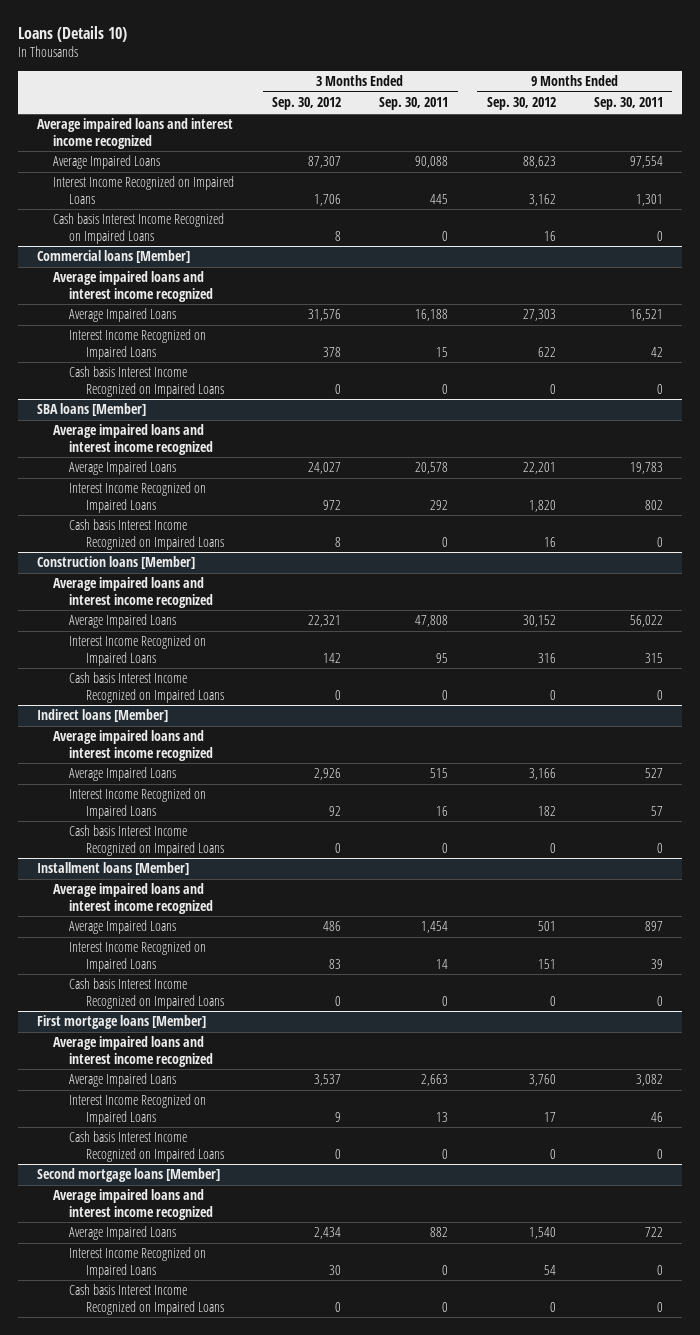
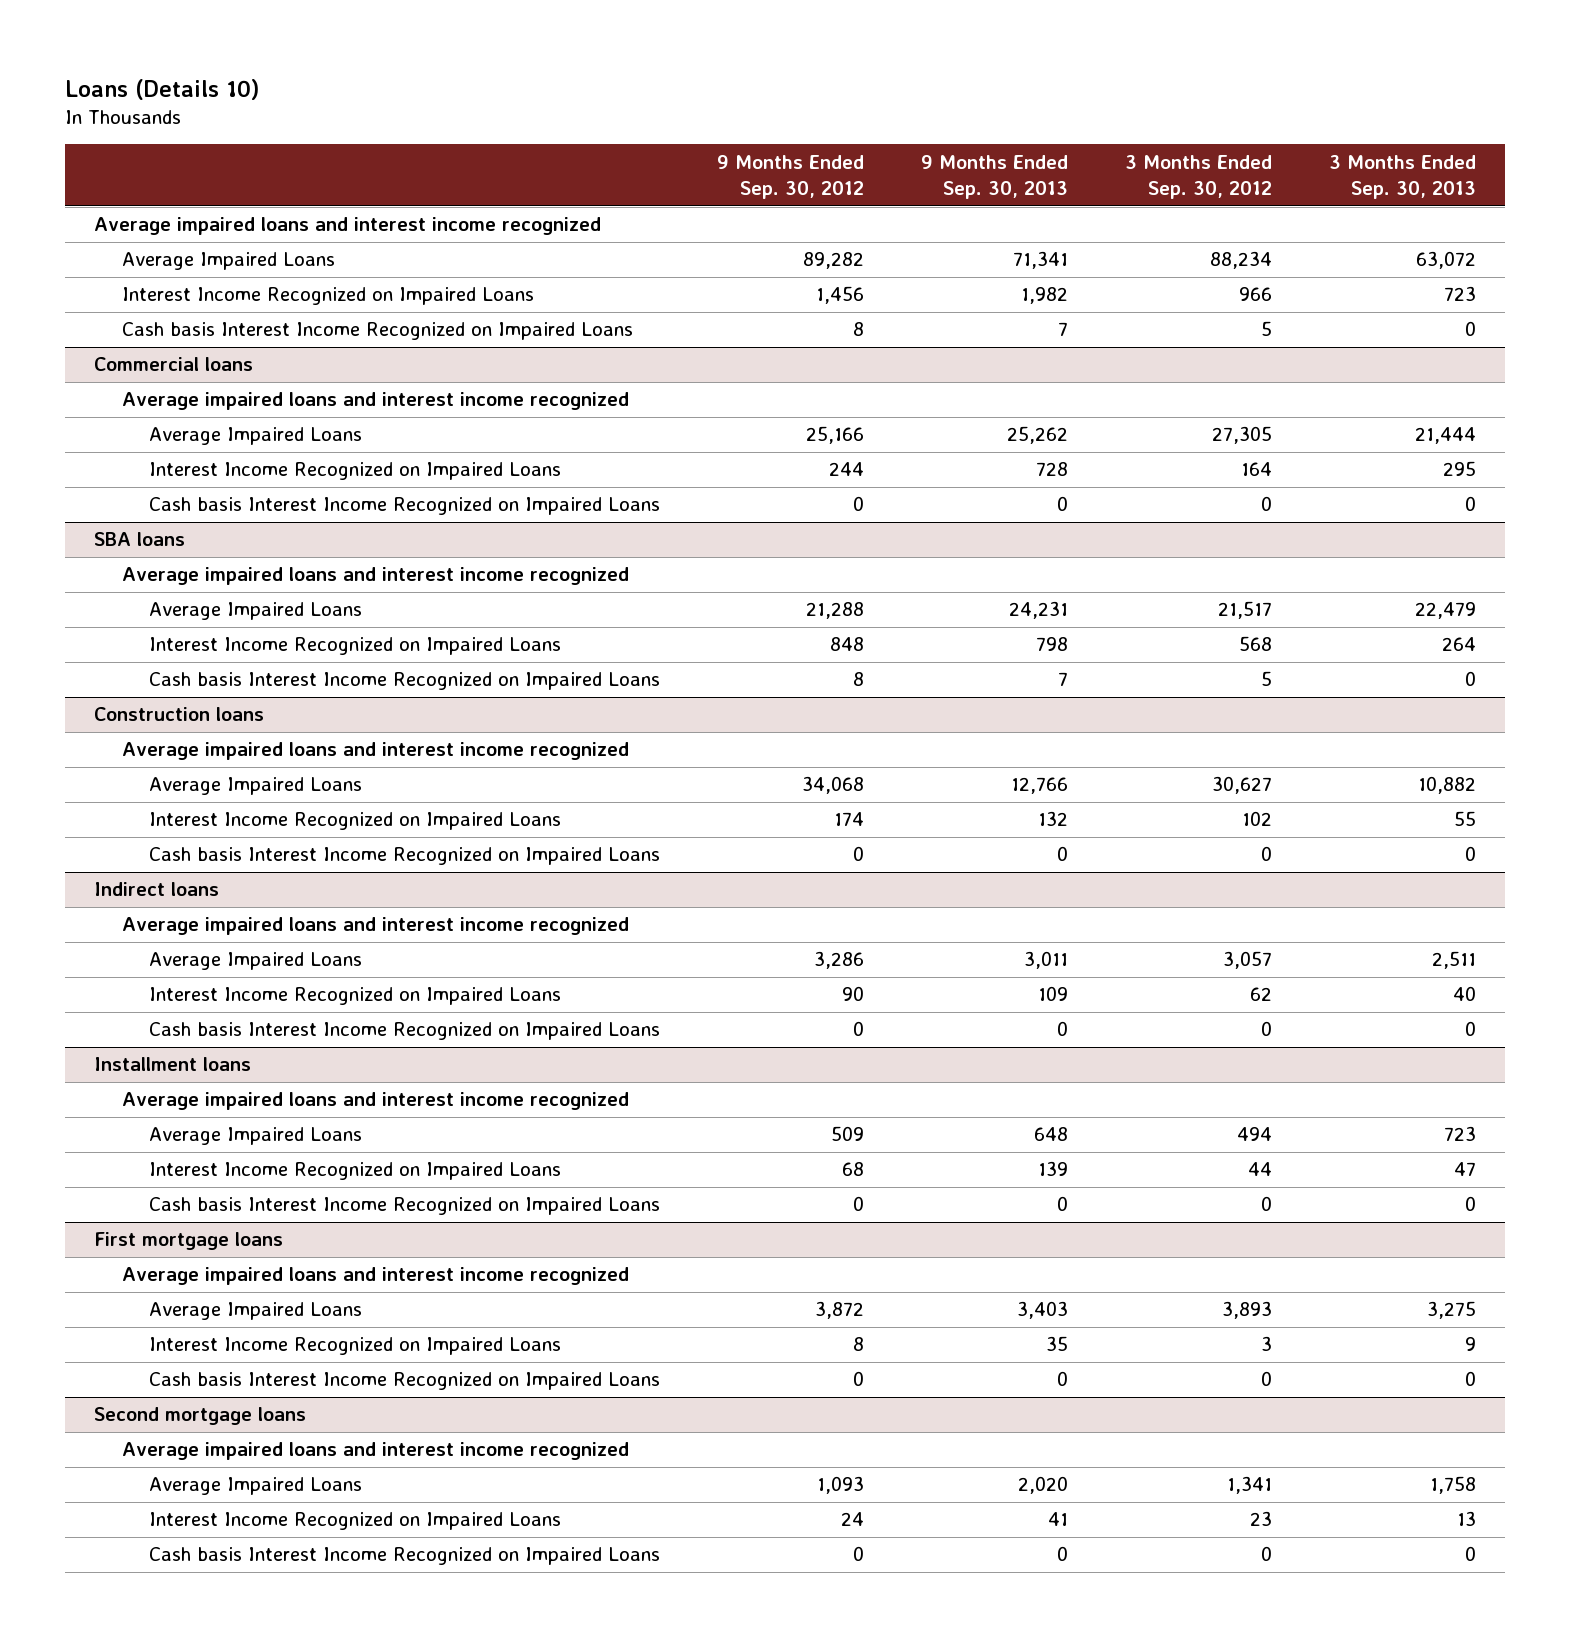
- | 3 Months Ended Sep. 30, 2012 | 3 Months Ended Sep. 30, 2011 | 9 Months Ended Sep. 30, 2012 | 9 Months Ended Sep. 30, 2011
+ | 9 Months Ended Sep. 30, 2012 | 9 Months Ended Sep. 30, 2013 | 3 Months Ended Sep. 30, 2012 | 3 Months Ended Sep. 30, 2013
- Average Impaired Loans | 87,307 | 90,088 | 88,623 | 97,554
- Interest Income Recognized on Impaired Loans | 1,706 | 445 | 3,162 | 1,301
- Cash basis Interest Income Recognized on Impaired Loans | 8 | 0 | 16 | 0
- Commercial loans [Member]
+ Average Impaired Loans | 89,282 | 71,341 | 88,234 | 63,072
+ Interest Income Recognized on Impaired Loans | 1,456 | 1,982 | 966 | 723
+ Cash basis Interest Income Recognized on Impaired Loans | 8 | 7 | 5 | 0
+ Commercial loans
- Average Impaired Loans | 31,576 | 16,188 | 27,303 | 16,521
- Interest Income Recognized on Impaired Loans | 378 | 15 | 622 | 42
+ Average Impaired Loans | 25,166 | 25,262 | 27,305 | 21,444
+ Interest Income Recognized on Impaired Loans | 244 | 728 | 164 | 295
- SBA loans [Member]
+ SBA loans
- Average Impaired Loans | 24,027 | 20,578 | 22,201 | 19,783
- Interest Income Recognized on Impaired Loans | 972 | 292 | 1,820 | 802
- Cash basis Interest Income Recognized on Impaired Loans | 8 | 0 | 16 | 0
- Construction loans [Member]
+ Average Impaired Loans | 21,288 | 24,231 | 21,517 | 22,479
+ Interest Income Recognized on Impaired Loans | 848 | 798 | 568 | 264
+ Cash basis Interest Income Recognized on Impaired Loans | 8 | 7 | 5 | 0
+ Construction loans
- Average Impaired Loans | 22,321 | 47,808 | 30,152 | 56,022
- Interest Income Recognized on Impaired Loans | 142 | 95 | 316 | 315
+ Average Impaired Loans | 34,068 | 12,766 | 30,627 | 10,882
+ Interest Income Recognized on Impaired Loans | 174 | 132 | 102 | 55
- Indirect loans [Member]
+ Indirect loans
- Average Impaired Loans | 2,926 | 515 | 3,166 | 527
- Interest Income Recognized on Impaired Loans | 92 | 16 | 182 | 57
+ Average Impaired Loans | 3,286 | 3,011 | 3,057 | 2,511
+ Interest Income Recognized on Impaired Loans | 90 | 109 | 62 | 40
- Installment loans [Member]
+ Installment loans
- Average Impaired Loans | 486 | 1,454 | 501 | 897
- Interest Income Recognized on Impaired Loans | 83 | 14 | 151 | 39
+ Average Impaired Loans | 509 | 648 | 494 | 723
+ Interest Income Recognized on Impaired Loans | 68 | 139 | 44 | 47
- First mortgage loans [Member]
+ First mortgage loans
- Average Impaired Loans | 3,537 | 2,663 | 3,760 | 3,082
- Interest Income Recognized on Impaired Loans | 9 | 13 | 17 | 46
+ Average Impaired Loans | 3,872 | 3,403 | 3,893 | 3,275
+ Interest Income Recognized on Impaired Loans | 8 | 35 | 3 | 9
- Second mortgage loans [Member]
+ Second mortgage loans
- Average Impaired Loans | 2,434 | 882 | 1,540 | 722
- Interest Income Recognized on Impaired Loans | 30 | 0 | 54 | 0
+ Average Impaired Loans | 1,093 | 2,020 | 1,341 | 1,758
+ Interest Income Recognized on Impaired Loans | 24 | 41 | 23 | 13

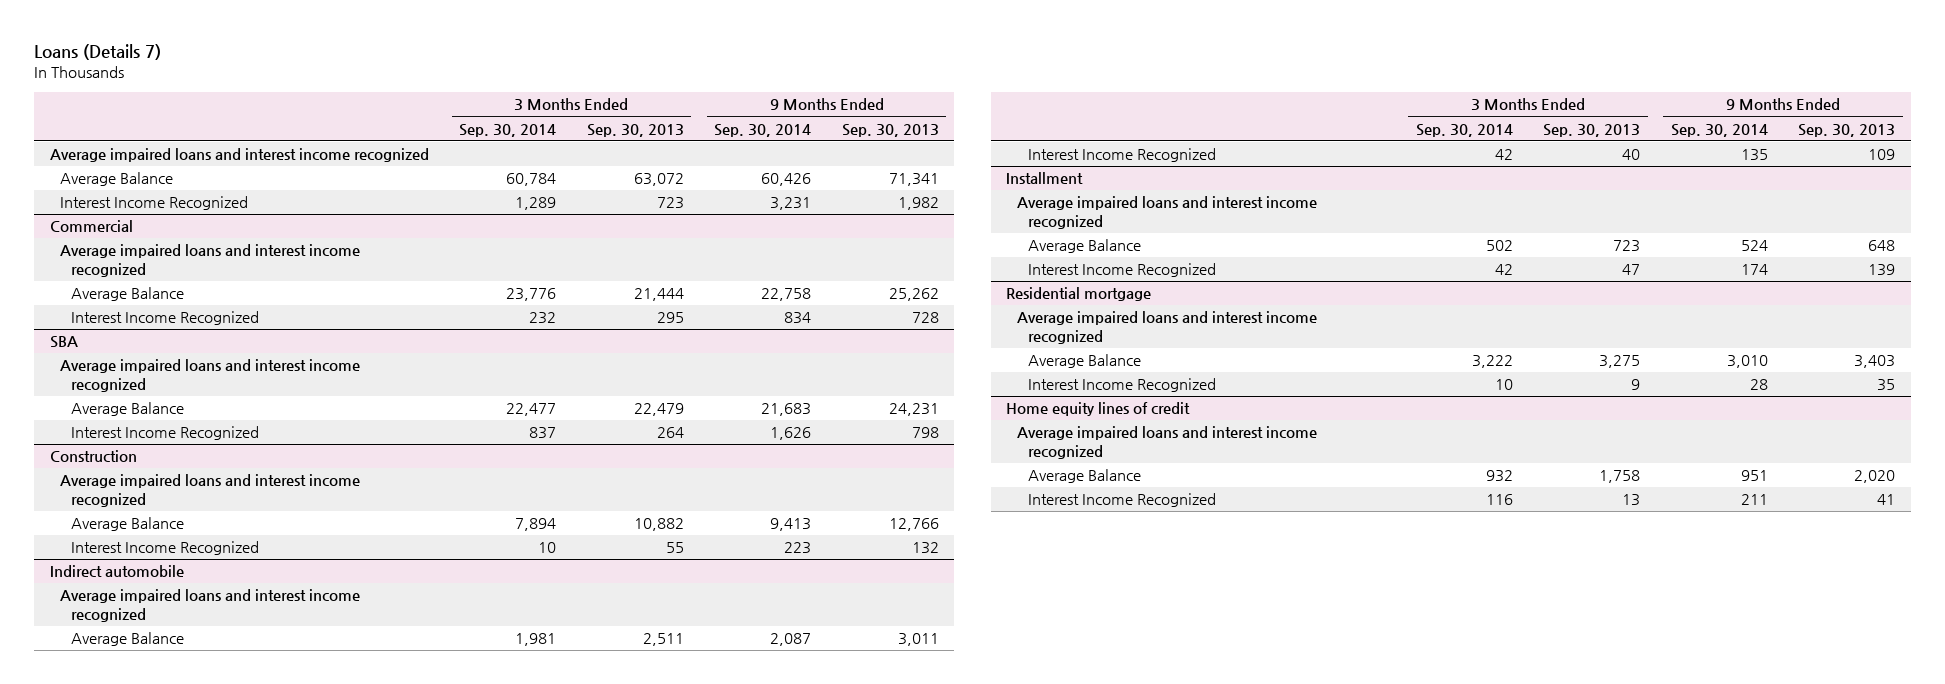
- Loans (Details 10)
+ Loans (Details 7)
- | 9 Months Ended Sep. 30, 2012 | 9 Months Ended Sep. 30, 2013 | 3 Months Ended Sep. 30, 2012 | 3 Months Ended Sep. 30, 2013
+ | 3 Months Ended Sep. 30, 2014 | 3 Months Ended Sep. 30, 2013 | 9 Months Ended Sep. 30, 2014 | 9 Months Ended Sep. 30, 2013
- Average Impaired Loans | 89,282 | 71,341 | 88,234 | 63,072
- Interest Income Recognized on Impaired Loans | 1,456 | 1,982 | 966 | 723
- Cash basis Interest Income Recognized on Impaired Loans | 8 | 7 | 5 | 0
- Commercial loans
+ Average Balance | 60,784 | 63,072 | 60,426 | 71,341
+ Interest Income Recognized | 1,289 | 723 | 3,231 | 1,982
+ Commercial
- Average Impaired Loans | 25,166 | 25,262 | 27,305 | 21,444
- Interest Income Recognized on Impaired Loans | 244 | 728 | 164 | 295
- Cash basis Interest Income Recognized on Impaired Loans | 0 | 0 | 0 | 0
- SBA loans
+ Average Balance | 23,776 | 21,444 | 22,758 | 25,262
+ Interest Income Recognized | 232 | 295 | 834 | 728
+ SBA
- Average Impaired Loans | 21,288 | 24,231 | 21,517 | 22,479
- Interest Income Recognized on Impaired Loans | 848 | 798 | 568 | 264
- Cash basis Interest Income Recognized on Impaired Loans | 8 | 7 | 5 | 0
- Construction loans
+ Average Balance | 22,477 | 22,479 | 21,683 | 24,231
+ Interest Income Recognized | 837 | 264 | 1,626 | 798
+ Construction
- Average Impaired Loans | 34,068 | 12,766 | 30,627 | 10,882
- Interest Income Recognized on Impaired Loans | 174 | 132 | 102 | 55
- Cash basis Interest Income Recognized on Impaired Loans | 0 | 0 | 0 | 0
- Indirect loans
+ Average Balance | 7,894 | 10,882 | 9,413 | 12,766
+ Interest Income Recognized | 10 | 55 | 223 | 132
+ Indirect automobile
- Average Impaired Loans | 3,286 | 3,011 | 3,057 | 2,511
- Interest Income Recognized on Impaired Loans | 90 | 109 | 62 | 40
- Cash basis Interest Income Recognized on Impaired Loans | 0 | 0 | 0 | 0
- Installment loans
+ Average Balance | 1,981 | 2,511 | 2,087 | 3,011
+ Interest Income Recognized | 42 | 40 | 135 | 109
+ Installment
- Average Impaired Loans | 509 | 648 | 494 | 723
- Interest Income Recognized on Impaired Loans | 68 | 139 | 44 | 47
- Cash basis Interest Income Recognized on Impaired Loans | 0 | 0 | 0 | 0
- First mortgage loans
+ Average Balance | 502 | 723 | 524 | 648
+ Interest Income Recognized | 42 | 47 | 174 | 139
+ Residential mortgage
- Average Impaired Loans | 3,872 | 3,403 | 3,893 | 3,275
- Interest Income Recognized on Impaired Loans | 8 | 35 | 3 | 9
- Cash basis Interest Income Recognized on Impaired Loans | 0 | 0 | 0 | 0
- Second mortgage loans
+ Average Balance | 3,222 | 3,275 | 3,010 | 3,403
+ Interest Income Recognized | 10 | 9 | 28 | 35
+ Home equity lines of credit
- Average Impaired Loans | 1,093 | 2,020 | 1,341 | 1,758
- Interest Income Recognized on Impaired Loans | 24 | 41 | 23 | 13
- Cash basis Interest Income Recognized on Impaired Loans | 0 | 0 | 0 | 0
+ Average Balance | 932 | 1,758 | 951 | 2,020
+ Interest Income Recognized | 116 | 13 | 211 | 41

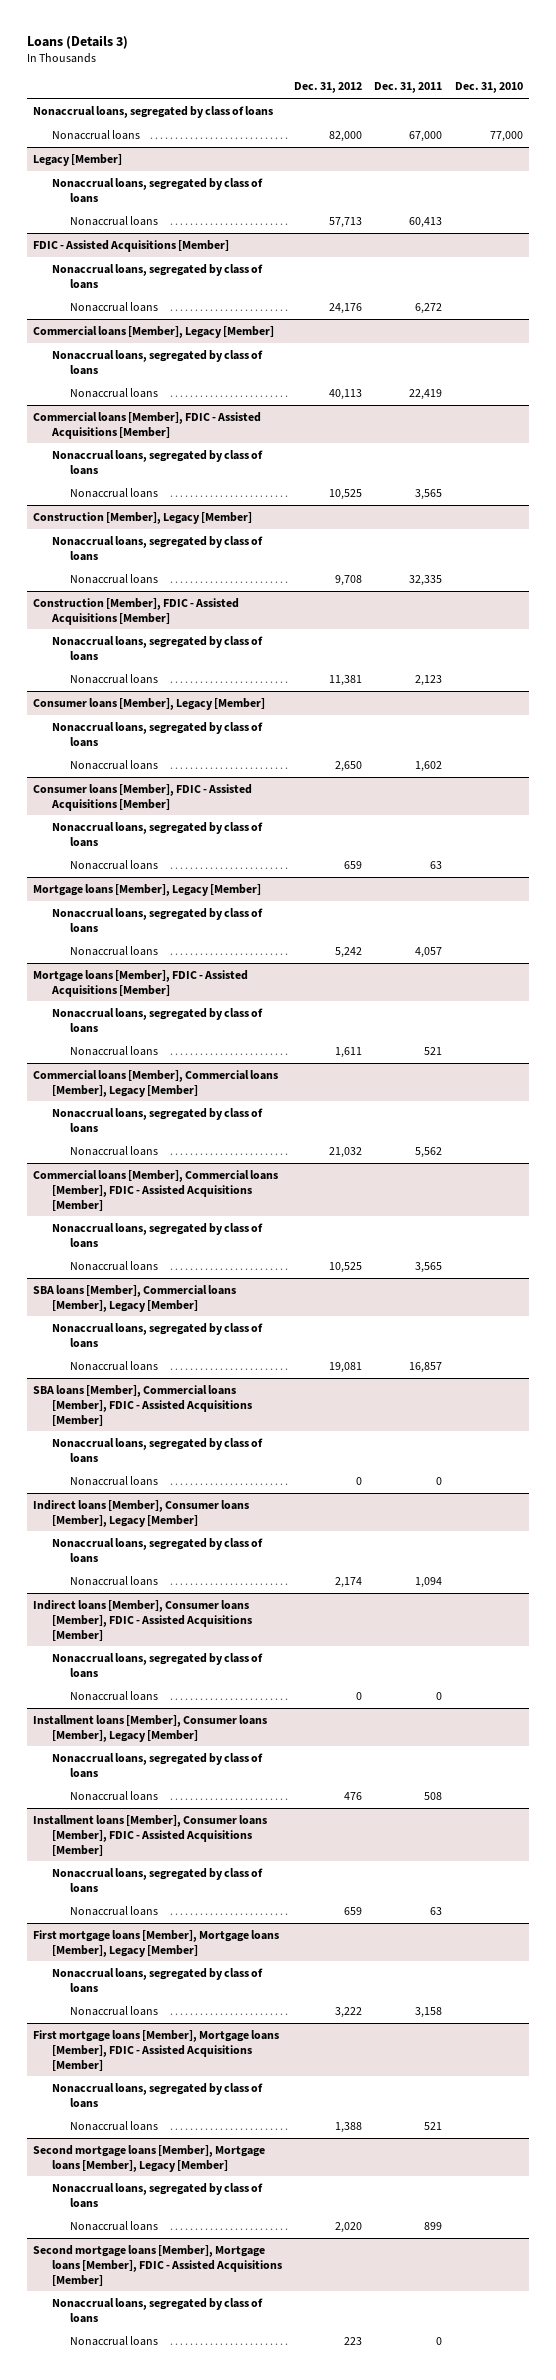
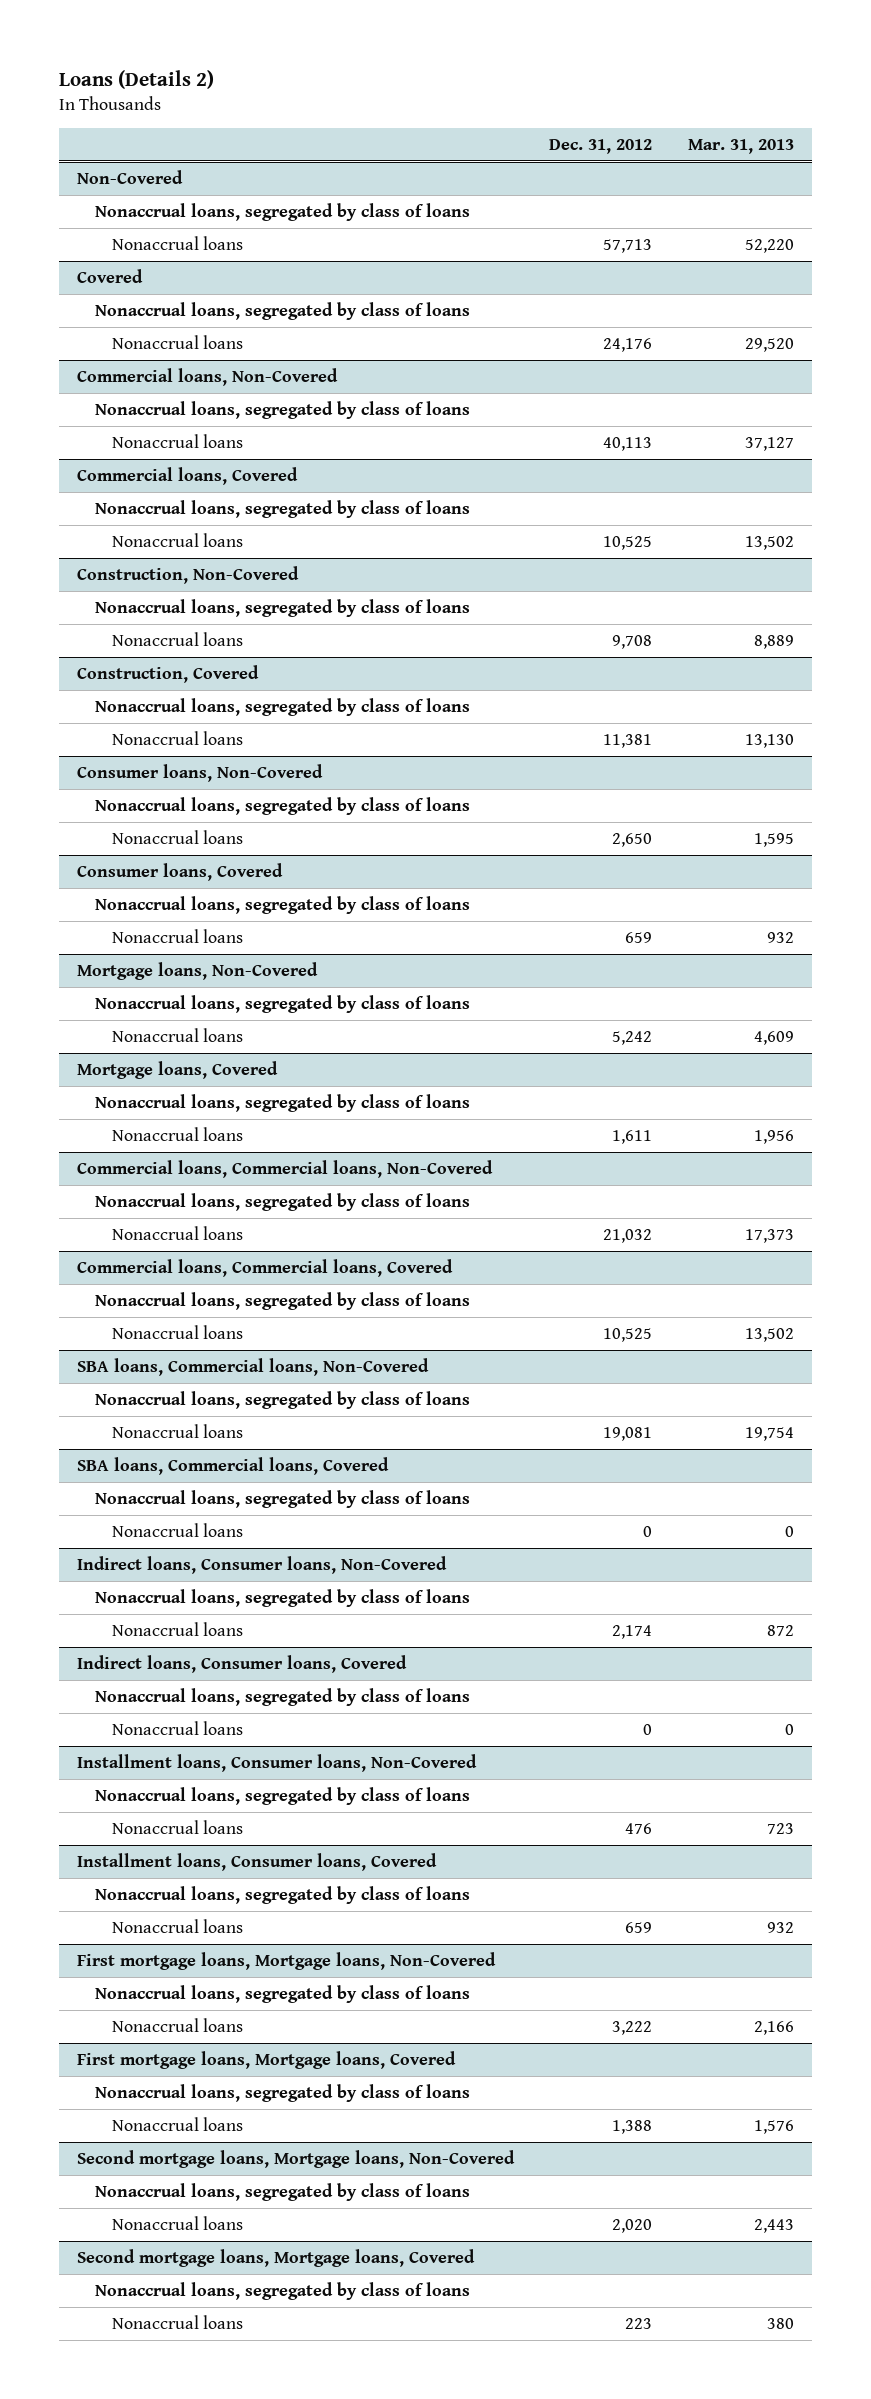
- Loans (Details 3)
+ Loans (Details 2)
- | Dec. 31, 2012 | Dec. 31, 2011 | Dec. 31, 2010
+ | Dec. 31, 2012 | Mar. 31, 2013
- Nonaccrual loans, segregated by class of loans
- Nonaccrual loans | 82,000 | 67,000 | 77,000
- Legacy [Member]
+ Non-Covered
- FDIC - Assisted Acquisitions [Member]
+ Covered
- Commercial loans [Member], Legacy [Member]
+ Commercial loans, Non-Covered
- Commercial loans [Member], FDIC - Assisted Acquisitions [Member]
+ Commercial loans, Covered
- Construction [Member], Legacy [Member]
+ Construction, Non-Covered
- Construction [Member], FDIC - Assisted Acquisitions [Member]
+ Construction, Covered
- Consumer loans [Member], Legacy [Member]
+ Consumer loans, Non-Covered
- Consumer loans [Member], FDIC - Assisted Acquisitions [Member]
+ Consumer loans, Covered
- Mortgage loans [Member], Legacy [Member]
+ Mortgage loans, Non-Covered
- Mortgage loans [Member], FDIC - Assisted Acquisitions [Member]
+ Mortgage loans, Covered
- Commercial loans [Member], Commercial loans [Member], Legacy [Member]
+ Commercial loans, Commercial loans, Non-Covered
- Commercial loans [Member], Commercial loans [Member], FDIC - Assisted Acquisitions [Member]
+ Commercial loans, Commercial loans, Covered
- SBA loans [Member], Commercial loans [Member], Legacy [Member]
+ SBA loans, Commercial loans, Non-Covered
- SBA loans [Member], Commercial loans [Member], FDIC - Assisted Acquisitions [Member]
+ SBA loans, Commercial loans, Covered
- Indirect loans [Member], Consumer loans [Member], Legacy [Member]
+ Indirect loans, Consumer loans, Non-Covered
- Indirect loans [Member], Consumer loans [Member], FDIC - Assisted Acquisitions [Member]
+ Indirect loans, Consumer loans, Covered
- Installment loans [Member], Consumer loans [Member], Legacy [Member]
+ Installment loans, Consumer loans, Non-Covered
- Installment loans [Member], Consumer loans [Member], FDIC - Assisted Acquisitions [Member]
+ Installment loans, Consumer loans, Covered
- First mortgage loans [Member], Mortgage loans [Member], Legacy [Member]
+ First mortgage loans, Mortgage loans, Non-Covered
- First mortgage loans [Member], Mortgage loans [Member], FDIC - Assisted Acquisitions [Member]
+ First mortgage loans, Mortgage loans, Covered
- Second mortgage loans [Member], Mortgage loans [Member], Legacy [Member]
+ Second mortgage loans, Mortgage loans, Non-Covered
- Second mortgage loans [Member], Mortgage loans [Member], FDIC - Assisted Acquisitions [Member]
+ Second mortgage loans, Mortgage loans, Covered

